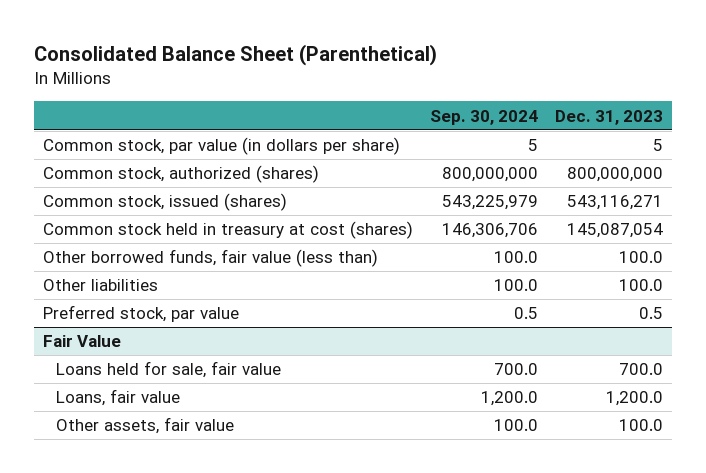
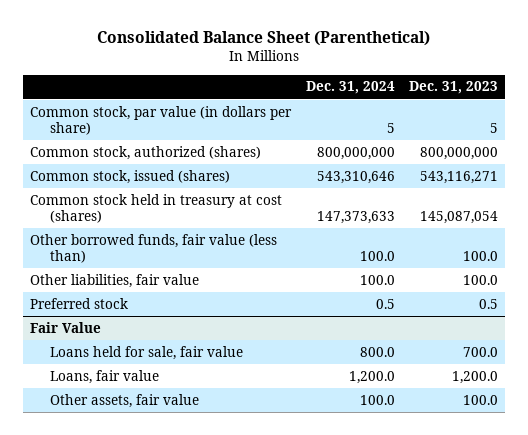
- | Sep. 30, 2024 | Dec. 31, 2023
+ | Dec. 31, 2024 | Dec. 31, 2023
- Other liabilities | 100.0 | 100.0
- Preferred stock, par value | 0.5 | 0.5
+ Other liabilities, fair value | 100.0 | 100.0
+ Preferred stock | 0.5 | 0.5

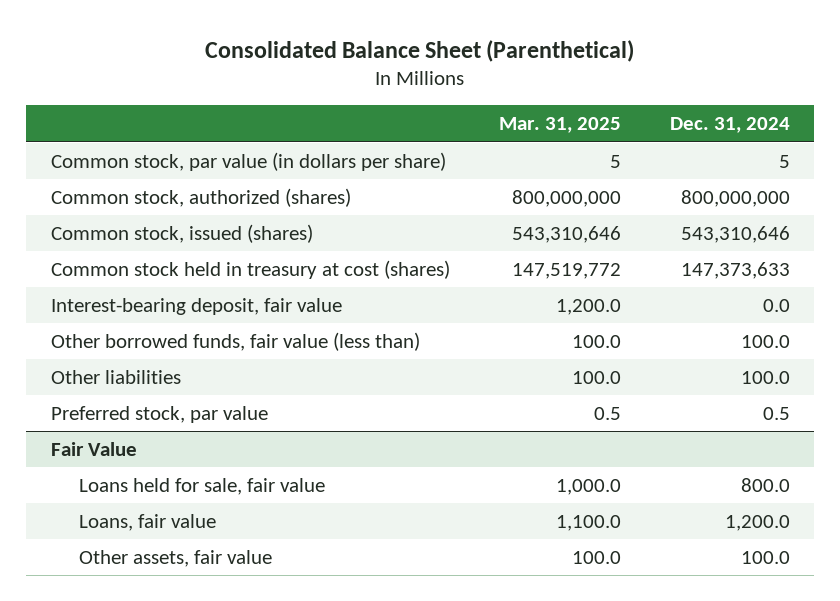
- | Dec. 31, 2024 | Dec. 31, 2023
+ | Mar. 31, 2025 | Dec. 31, 2024
+ Interest-bearing deposit, fair value | 1,200.0 | 0.0
- Other liabilities, fair value | 100.0 | 100.0
- Preferred stock | 0.5 | 0.5
+ Other liabilities | 100.0 | 100.0
+ Preferred stock, par value | 0.5 | 0.5

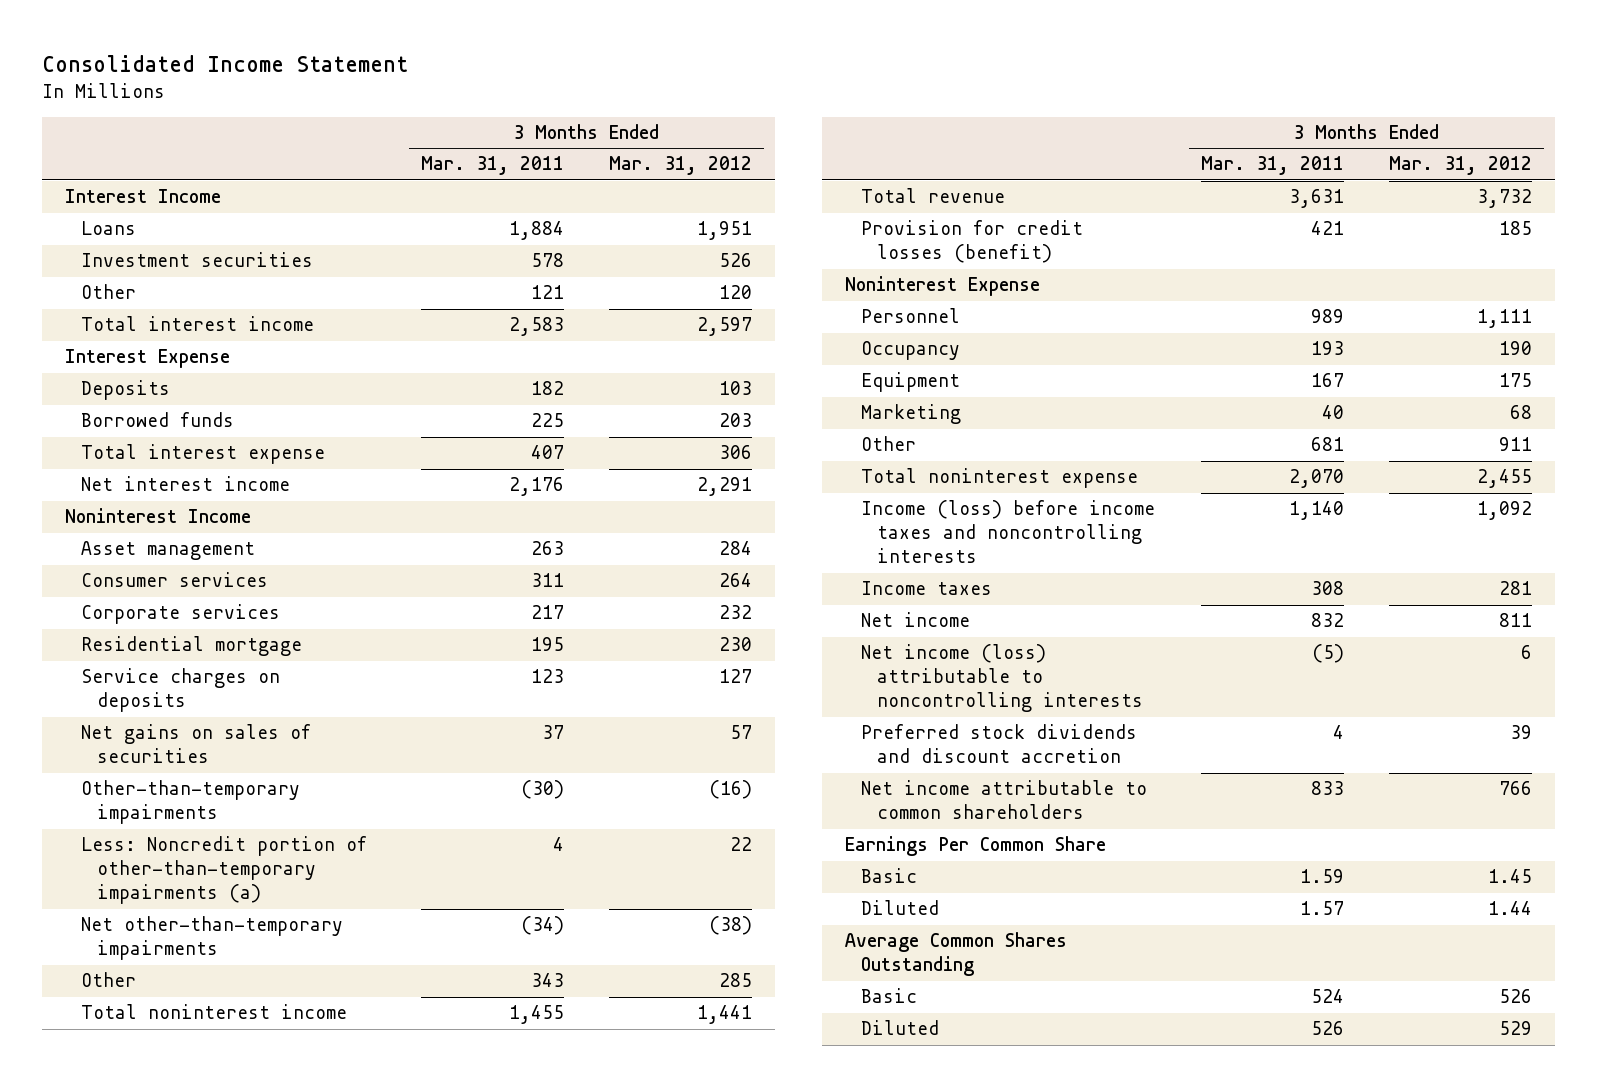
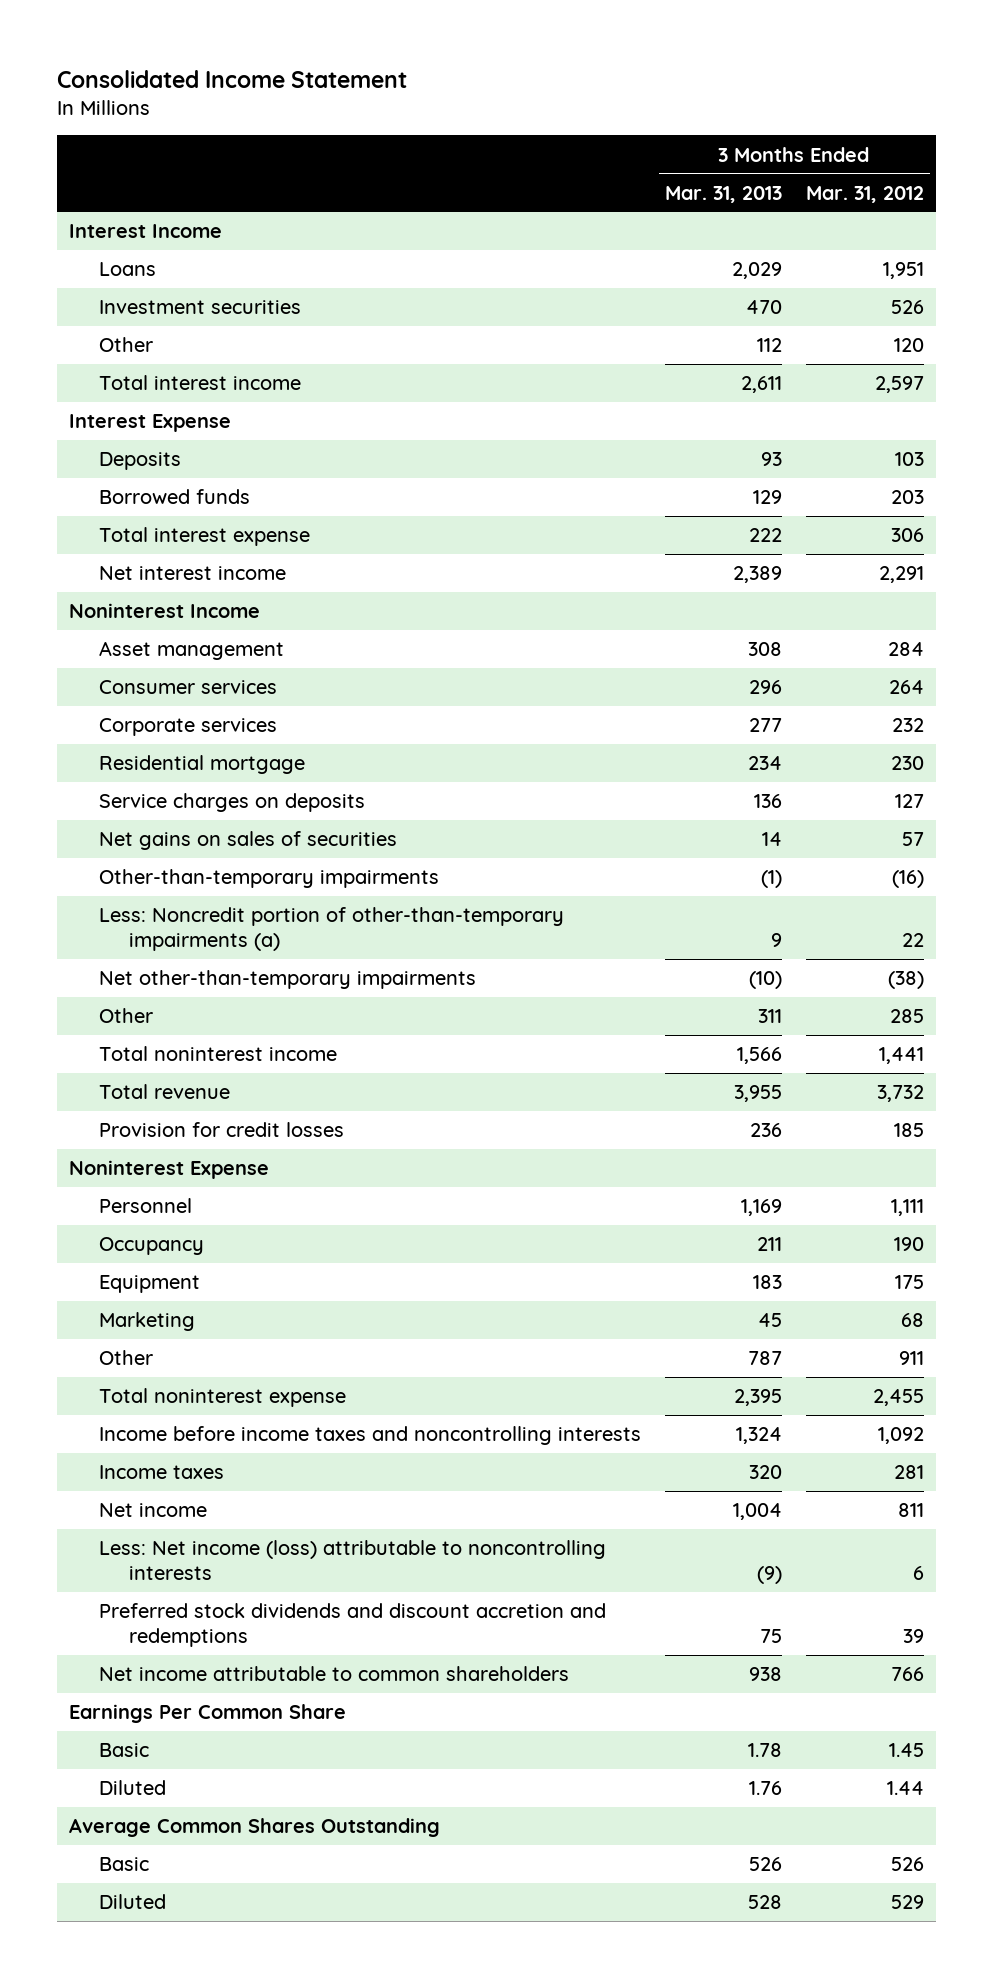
- | 3 Months Ended Mar. 31, 2011 | 3 Months Ended Mar. 31, 2012
+ | 3 Months Ended Mar. 31, 2013 | 3 Months Ended Mar. 31, 2012
- Provision for credit losses (benefit) | 421 | 185
+ Provision for credit losses | 236 | 185
- Income (loss) before income taxes and noncontrolling interests | 1,140 | 1,092
+ Income before income taxes and noncontrolling interests | 1,324 | 1,092
- Net income (loss) attributable to noncontrolling interests | (5) | 6
- Preferred stock dividends and discount accretion | 4 | 39
+ Less: Net income (loss) attributable to noncontrolling interests | (9) | 6
+ Preferred stock dividends and discount accretion and redemptions | 75 | 39

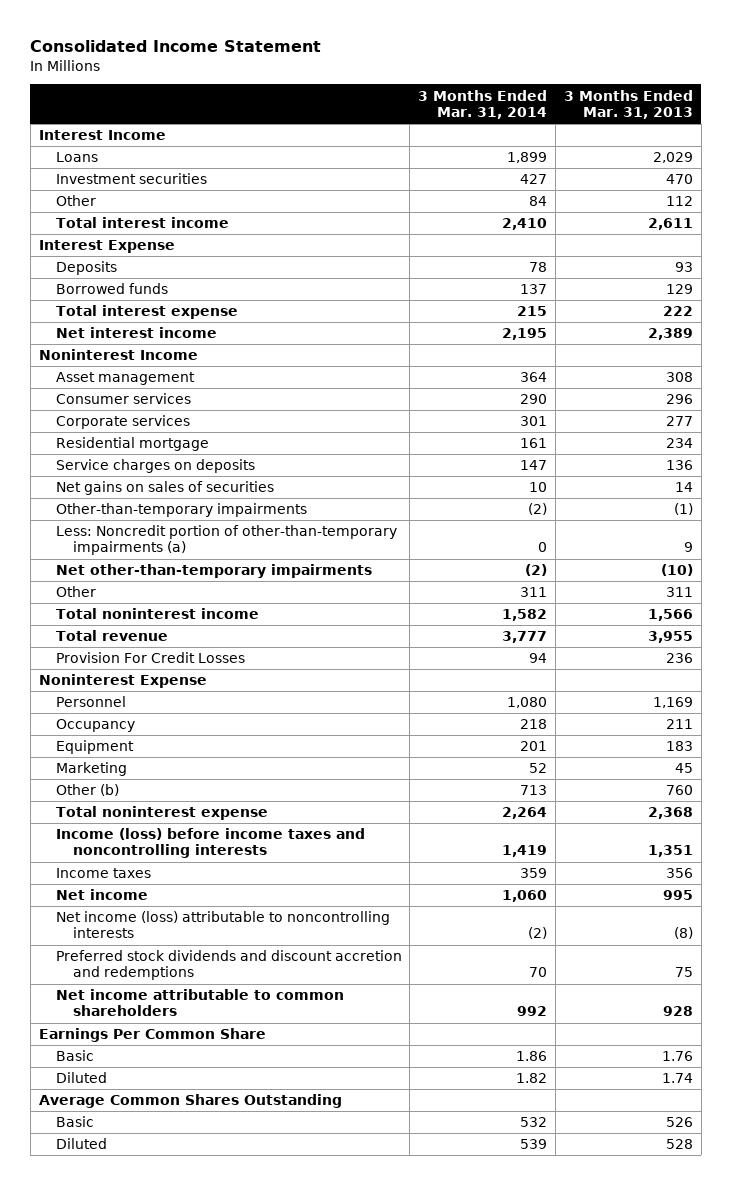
- | 3 Months Ended Mar. 31, 2013 | 3 Months Ended Mar. 31, 2012
+ | 3 Months Ended Mar. 31, 2014 | 3 Months Ended Mar. 31, 2013
- Provision for credit losses | 236 | 185
+ Provision For Credit Losses | 94 | 236
- Other | 787 | 911
- Total noninterest expense | 2,395 | 2,455
- Income before income taxes and noncontrolling interests | 1,324 | 1,092
- Income taxes | 320 | 281
- Net income | 1,004 | 811
- Less: Net income (loss) attributable to noncontrolling interests | (9) | 6
+ Other (b) | 713 | 760
+ Total noninterest expense | 2,264 | 2,368
+ Income (loss) before income taxes and noncontrolling interests | 1,419 | 1,351
+ Income taxes | 359 | 356
+ Net income | 1,060 | 995
+ Net income (loss) attributable to noncontrolling interests | (2) | (8)
- Net income attributable to common shareholders | 938 | 766
+ Net income attributable to common shareholders | 992 | 928
- Basic | 1.78 | 1.45
- Diluted | 1.76 | 1.44
+ Basic | 1.86 | 1.76
+ Diluted | 1.82 | 1.74

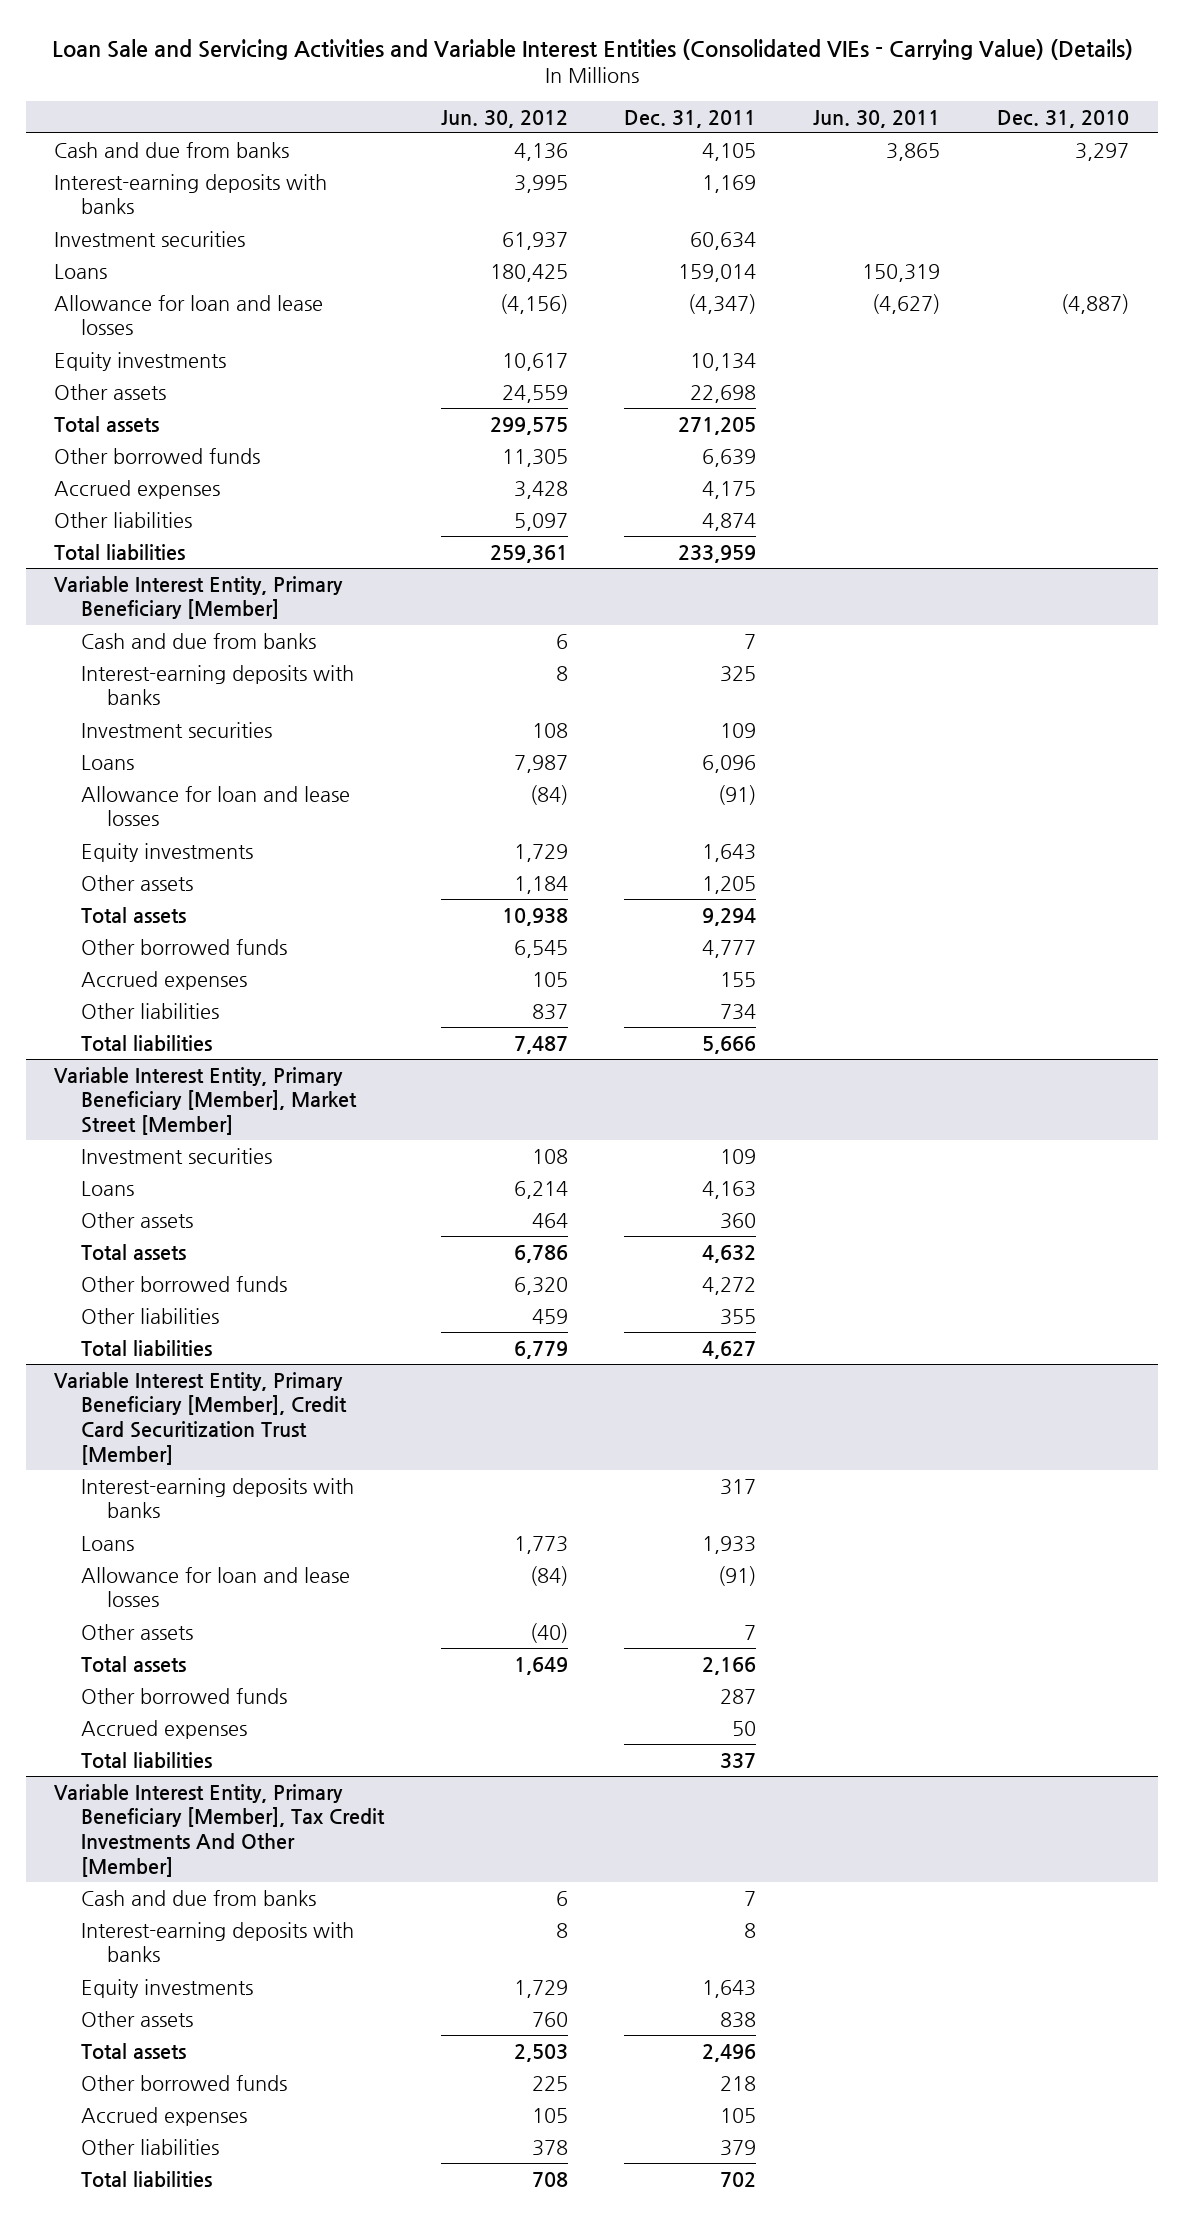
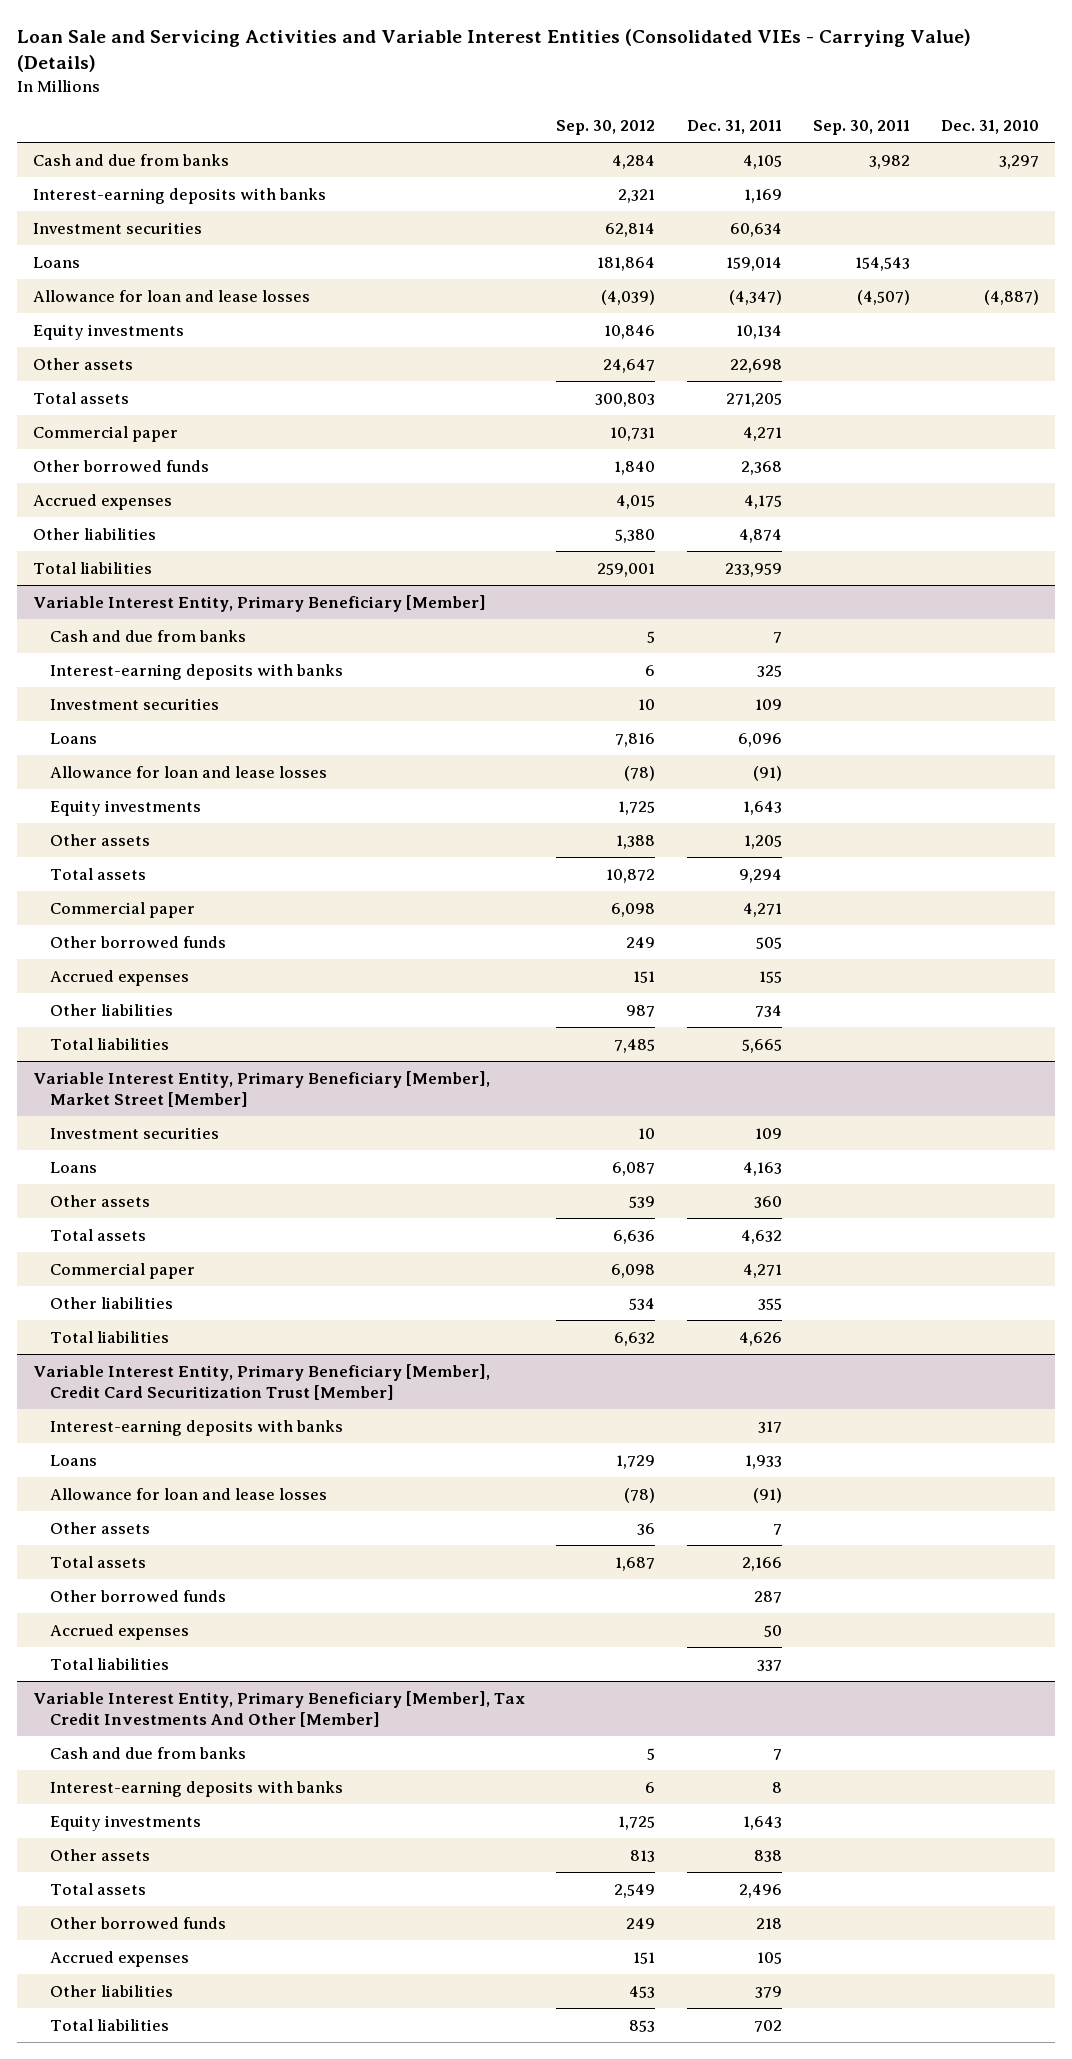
- | Jun. 30, 2012 | Dec. 31, 2011 | Jun. 30, 2011 | Dec. 31, 2010
+ | Sep. 30, 2012 | Dec. 31, 2011 | Sep. 30, 2011 | Dec. 31, 2010
- Other borrowed funds | 11,305 | 6,639 | |
+ Commercial paper | 10,731 | 4,271 | |
+ Other borrowed funds | 1,840 | 2,368 | |
@ Variable Interest Entity, Primary Beneficiary [Member]
- Other borrowed funds | 6,545 | 4,777 | |
+ Commercial paper | 6,098 | 4,271 | |
+ Other borrowed funds | 249 | 505 | |
- Total liabilities | 7,487 | 5,666 | |
+ Total liabilities | 7,485 | 5,665 | |
@ Variable Interest Entity, Primary Beneficiary [Member], Market Street [Member]
- Other borrowed funds | 6,320 | 4,272 | |
+ Commercial paper | 6,098 | 4,271 | |
- Total liabilities | 6,779 | 4,627 | |
+ Total liabilities | 6,632 | 4,626 | |

